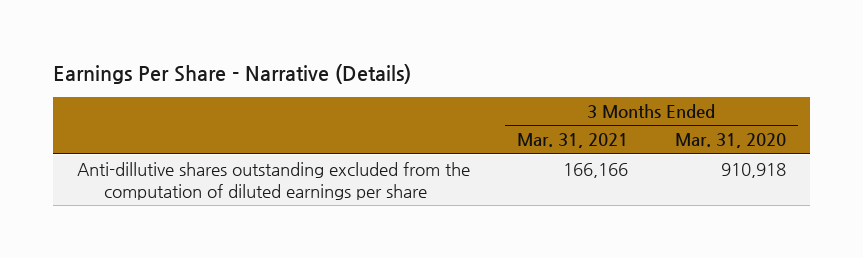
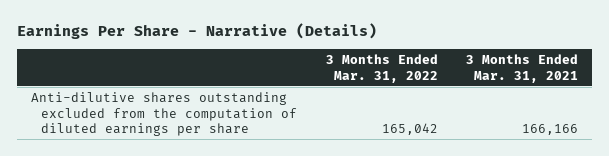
- | 3 Months Ended Mar. 31, 2021 | 3 Months Ended Mar. 31, 2020
+ | 3 Months Ended Mar. 31, 2022 | 3 Months Ended Mar. 31, 2021
- Anti-dillutive shares outstanding excluded from the computation of diluted earnings per share | 166,166 | 910,918
+ Anti-dilutive shares outstanding excluded from the computation of diluted earnings per share | 165,042 | 166,166

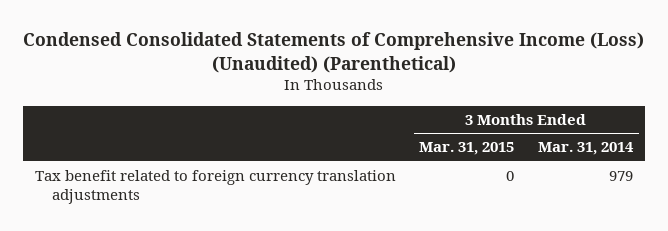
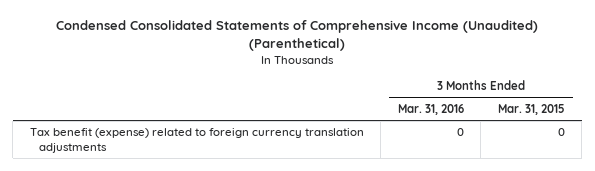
- Condensed Consolidated Statements of Comprehensive Income (Loss) (Unaudited) (Parenthetical)
+ Condensed Consolidated Statements of Comprehensive Income (Unaudited) (Parenthetical)
- | 3 Months Ended Mar. 31, 2015 | 3 Months Ended Mar. 31, 2014
+ | 3 Months Ended Mar. 31, 2016 | 3 Months Ended Mar. 31, 2015
- Tax benefit related to foreign currency translation adjustments | 0 | 979
+ Tax benefit (expense) related to foreign currency translation adjustments | 0 | 0

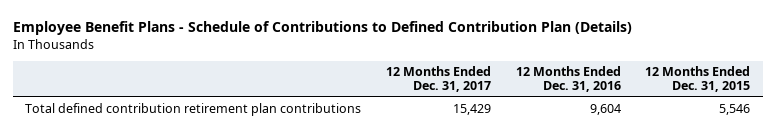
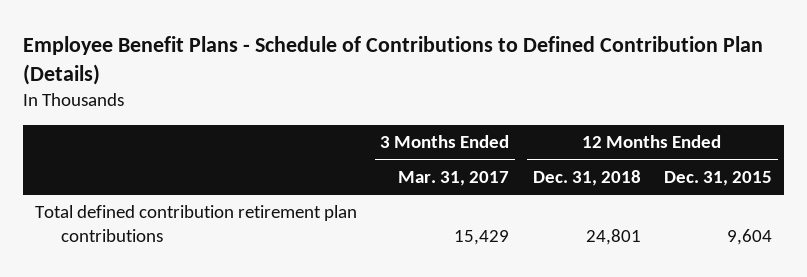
- | 12 Months Ended Dec. 31, 2017 | 12 Months Ended Dec. 31, 2016 | 12 Months Ended Dec. 31, 2015
+ | 3 Months Ended Mar. 31, 2017 | 12 Months Ended Dec. 31, 2018 | 12 Months Ended Dec. 31, 2015
- Total defined contribution retirement plan contributions | 15,429 | 9,604 | 5,546
+ Total defined contribution retirement plan contributions | 15,429 | 24,801 | 9,604

